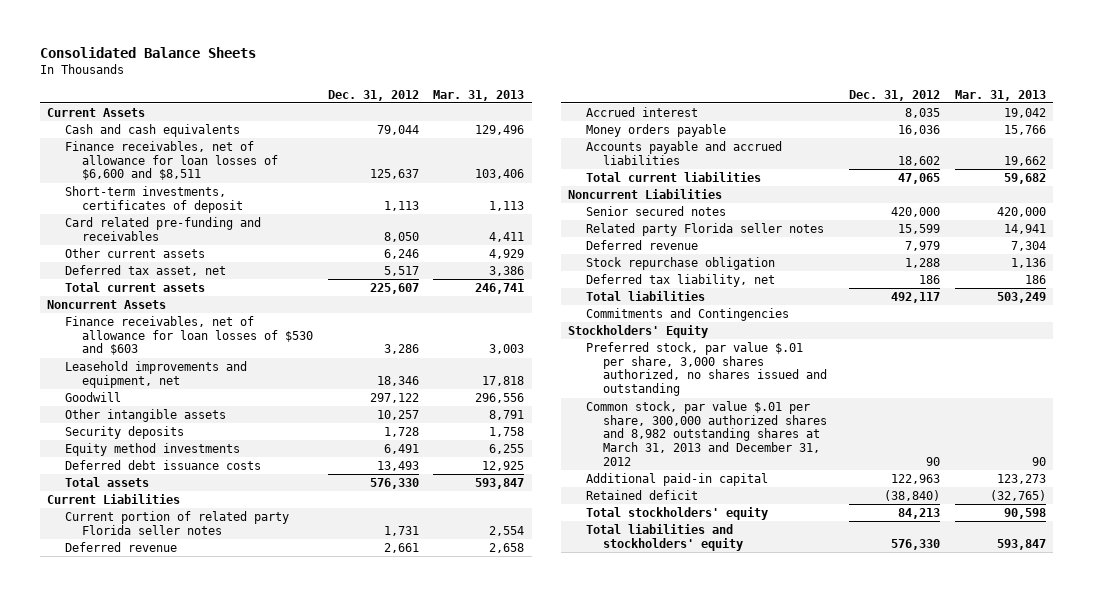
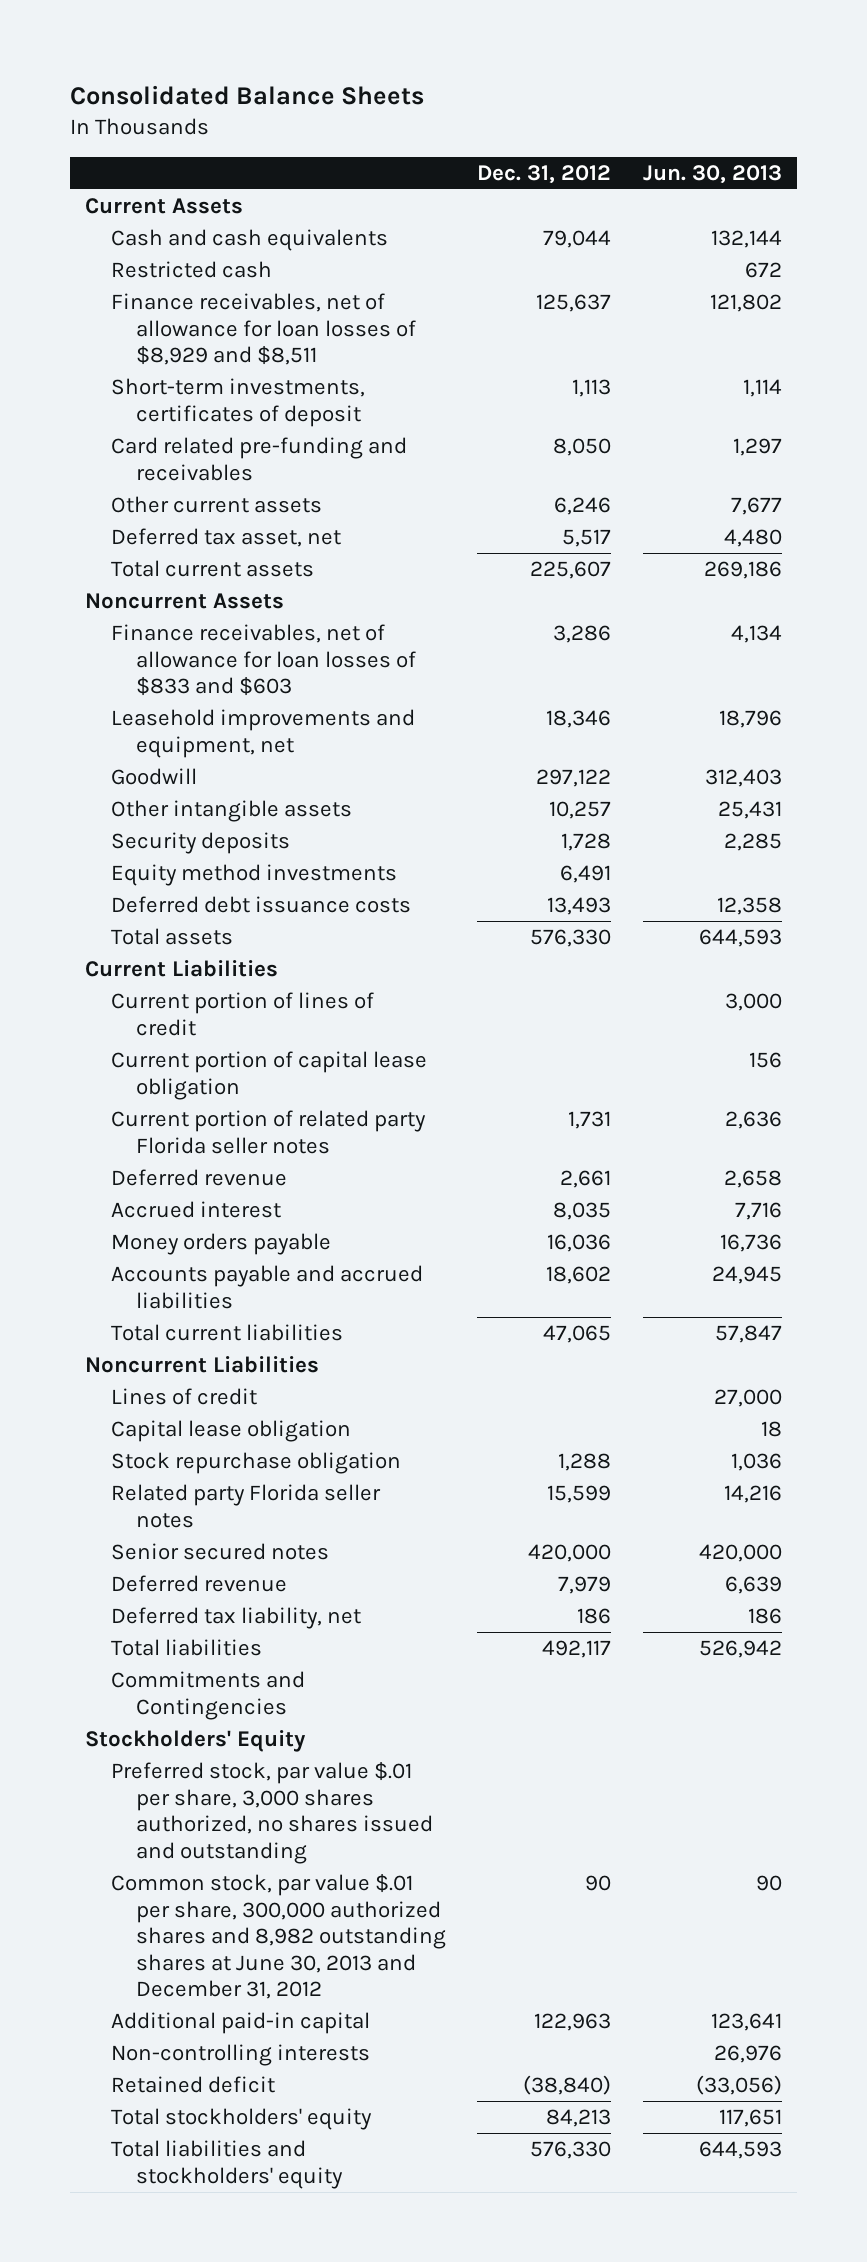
- | Dec. 31, 2012 | Mar. 31, 2013
+ | Dec. 31, 2012 | Jun. 30, 2013
- Finance receivables, net of allowance for loan losses of $6,600 and $8,511 | 125,637 | 103,406
+ Restricted cash | | 672
+ Finance receivables, net of allowance for loan losses of $8,929 and $8,511 | 125,637 | 121,802
- Finance receivables, net of allowance for loan losses of $530 and $603 | 3,286 | 3,003
+ Finance receivables, net of allowance for loan losses of $833 and $603 | 3,286 | 4,134
+ Current portion of lines of credit | | 3,000
+ Current portion of capital lease obligation | | 156
+ Lines of credit | | 27,000
+ Capital lease obligation | | 18
moved up: Stock repurchase obligation | 1,288 | 1,036
moved down: Senior secured notes | 420,000 | 420,000
- Common stock, par value $.01 per share, 300,000 authorized shares and 8,982 outstanding shares at March 31, 2013 and December 31, 2012 | 90 | 90
+ Common stock, par value $.01 per share, 300,000 authorized shares and 8,982 outstanding shares at June 30, 2013 and December 31, 2012 | 90 | 90
+ Non-controlling interests | | 26,976

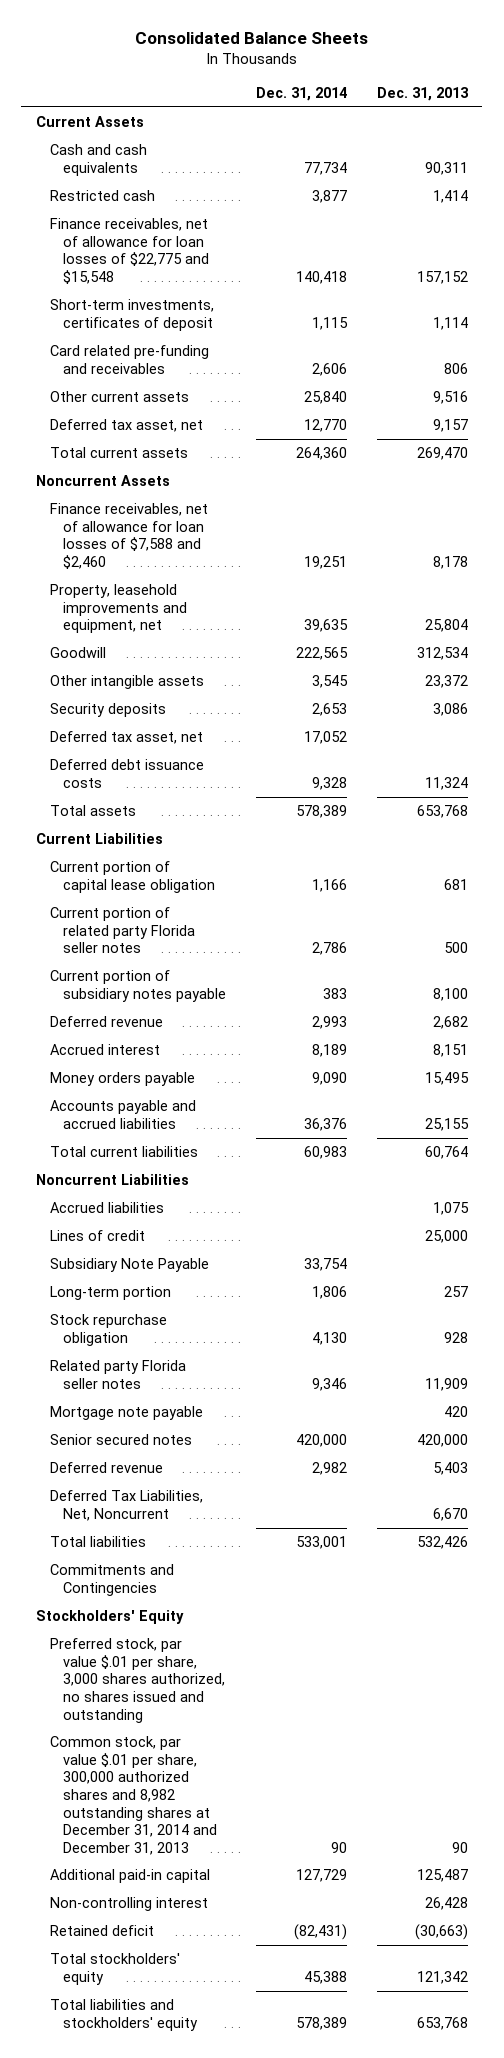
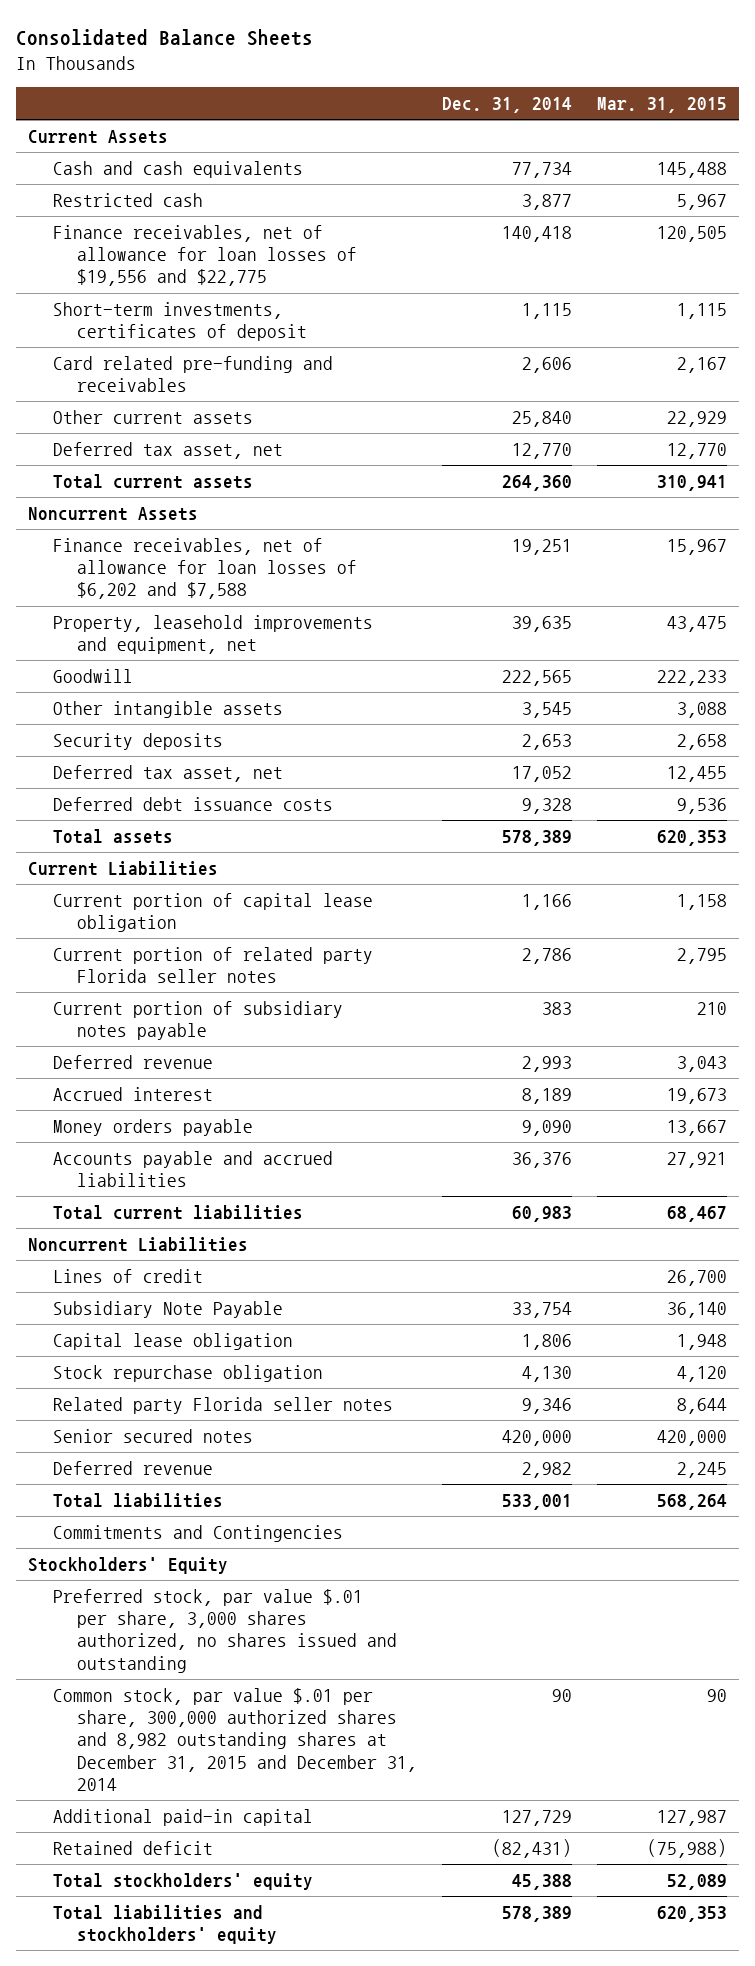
- | Dec. 31, 2014 | Dec. 31, 2013
+ | Dec. 31, 2014 | Mar. 31, 2015
- Finance receivables, net of allowance for loan losses of $22,775 and $15,548 | 140,418 | 157,152
+ Finance receivables, net of allowance for loan losses of $19,556 and $22,775 | 140,418 | 120,505
- Finance receivables, net of allowance for loan losses of $7,588 and $2,460 | 19,251 | 8,178
+ Finance receivables, net of allowance for loan losses of $6,202 and $7,588 | 19,251 | 15,967
- Accrued liabilities | | 1,075
- Long-term portion | 1,806 | 257
+ Capital lease obligation | 1,806 | 1,948
- Mortgage note payable | | 420
- Deferred Tax Liabilities, Net, Noncurrent | | 6,670
- Common stock, par value $.01 per share, 300,000 authorized shares and 8,982 outstanding shares at December 31, 2014 and December 31, 2013 | 90 | 90
+ Common stock, par value $.01 per share, 300,000 authorized shares and 8,982 outstanding shares at December 31, 2015 and December 31, 2014 | 90 | 90
- Non-controlling interest | | 26,428

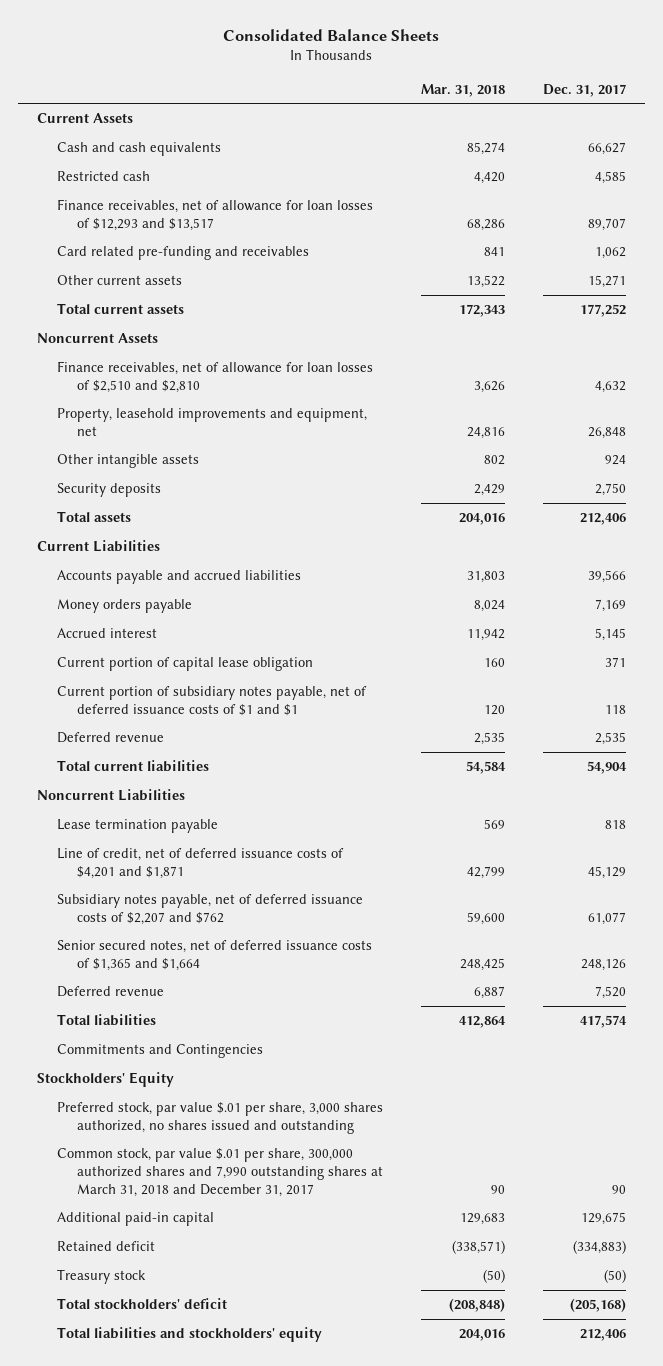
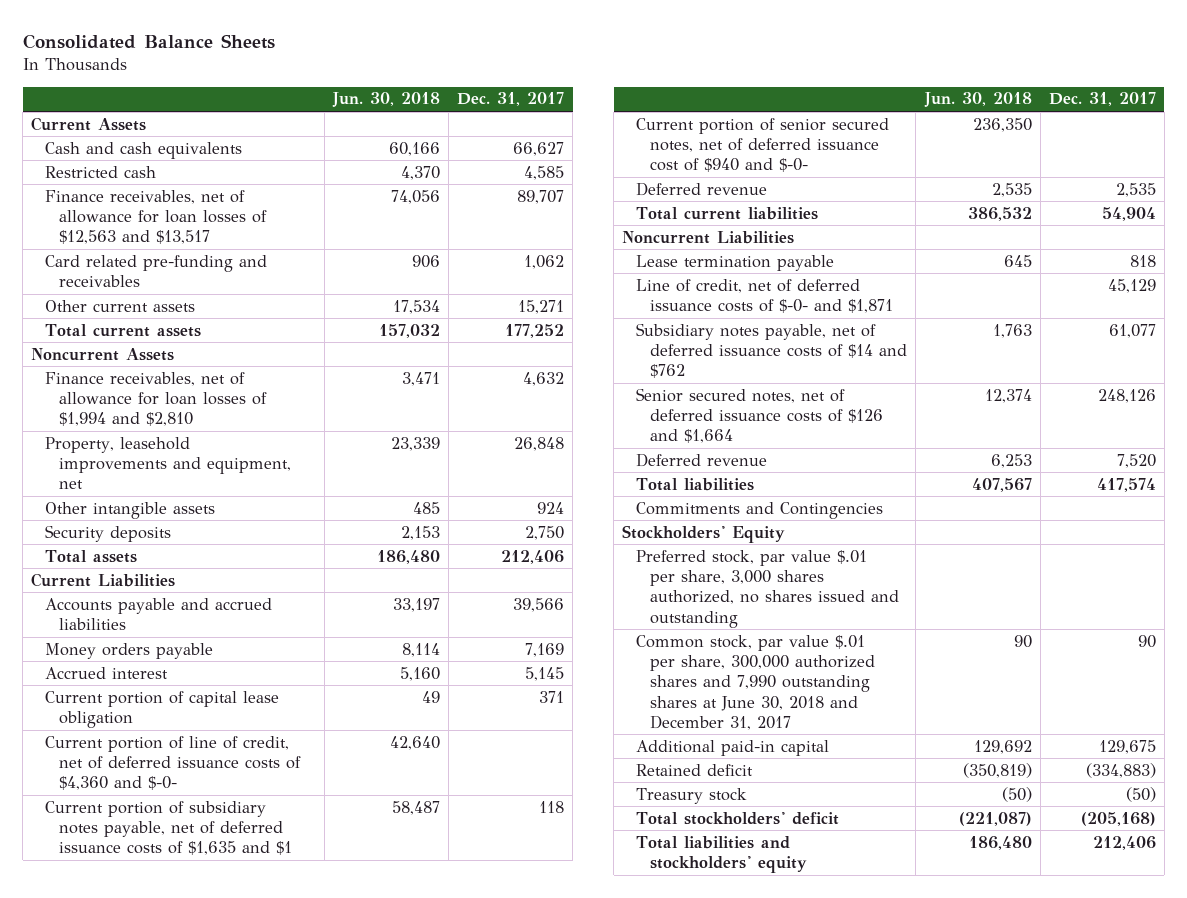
- | Mar. 31, 2018 | Dec. 31, 2017
+ | Jun. 30, 2018 | Dec. 31, 2017
- Finance receivables, net of allowance for loan losses of $12,293 and $13,517 | 68,286 | 89,707
+ Finance receivables, net of allowance for loan losses of $12,563 and $13,517 | 74,056 | 89,707
- Finance receivables, net of allowance for loan losses of $2,510 and $2,810 | 3,626 | 4,632
+ Finance receivables, net of allowance for loan losses of $1,994 and $2,810 | 3,471 | 4,632
- Current portion of subsidiary notes payable, net of deferred issuance costs of $1 and $1 | 120 | 118
+ Current portion of line of credit, net of deferred issuance costs of $4,360 and $-0- | 42,640 |
+ Current portion of subsidiary notes payable, net of deferred issuance costs of $1,635 and $1 | 58,487 | 118
+ Current portion of senior secured notes, net of deferred issuance cost of $940 and $-0- | 236,350 |
- Line of credit, net of deferred issuance costs of $4,201 and $1,871 | 42,799 | 45,129
- Subsidiary notes payable, net of deferred issuance costs of $2,207 and $762 | 59,600 | 61,077
- Senior secured notes, net of deferred issuance costs of $1,365 and $1,664 | 248,425 | 248,126
+ Line of credit, net of deferred issuance costs of $-0- and $1,871 | | 45,129
+ Subsidiary notes payable, net of deferred issuance costs of $14 and $762 | 1,763 | 61,077
+ Senior secured notes, net of deferred issuance costs of $126 and $1,664 | 12,374 | 248,126
- Common stock, par value $.01 per share, 300,000 authorized shares and 7,990 outstanding shares at March 31, 2018 and December 31, 2017 | 90 | 90
+ Common stock, par value $.01 per share, 300,000 authorized shares and 7,990 outstanding shares at June 30, 2018 and December 31, 2017 | 90 | 90

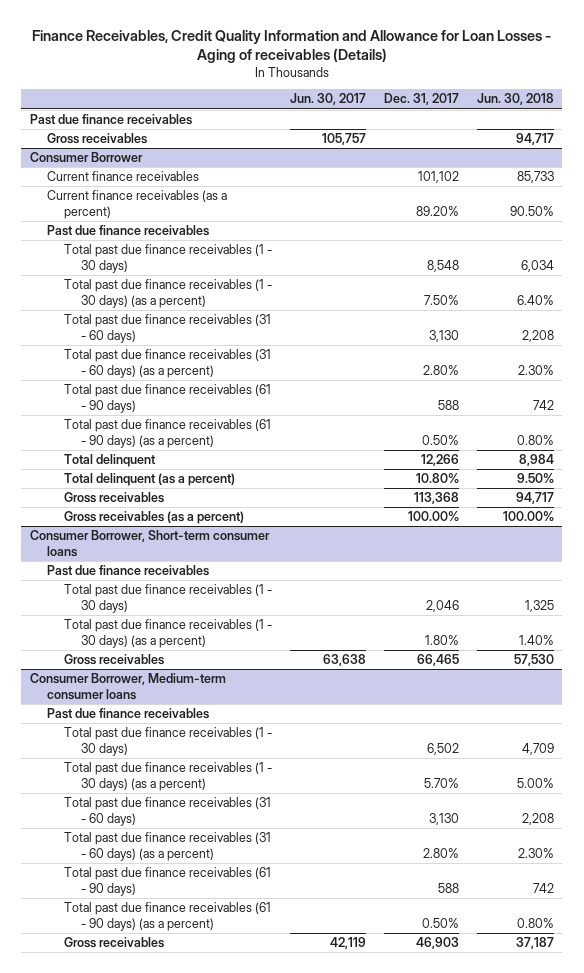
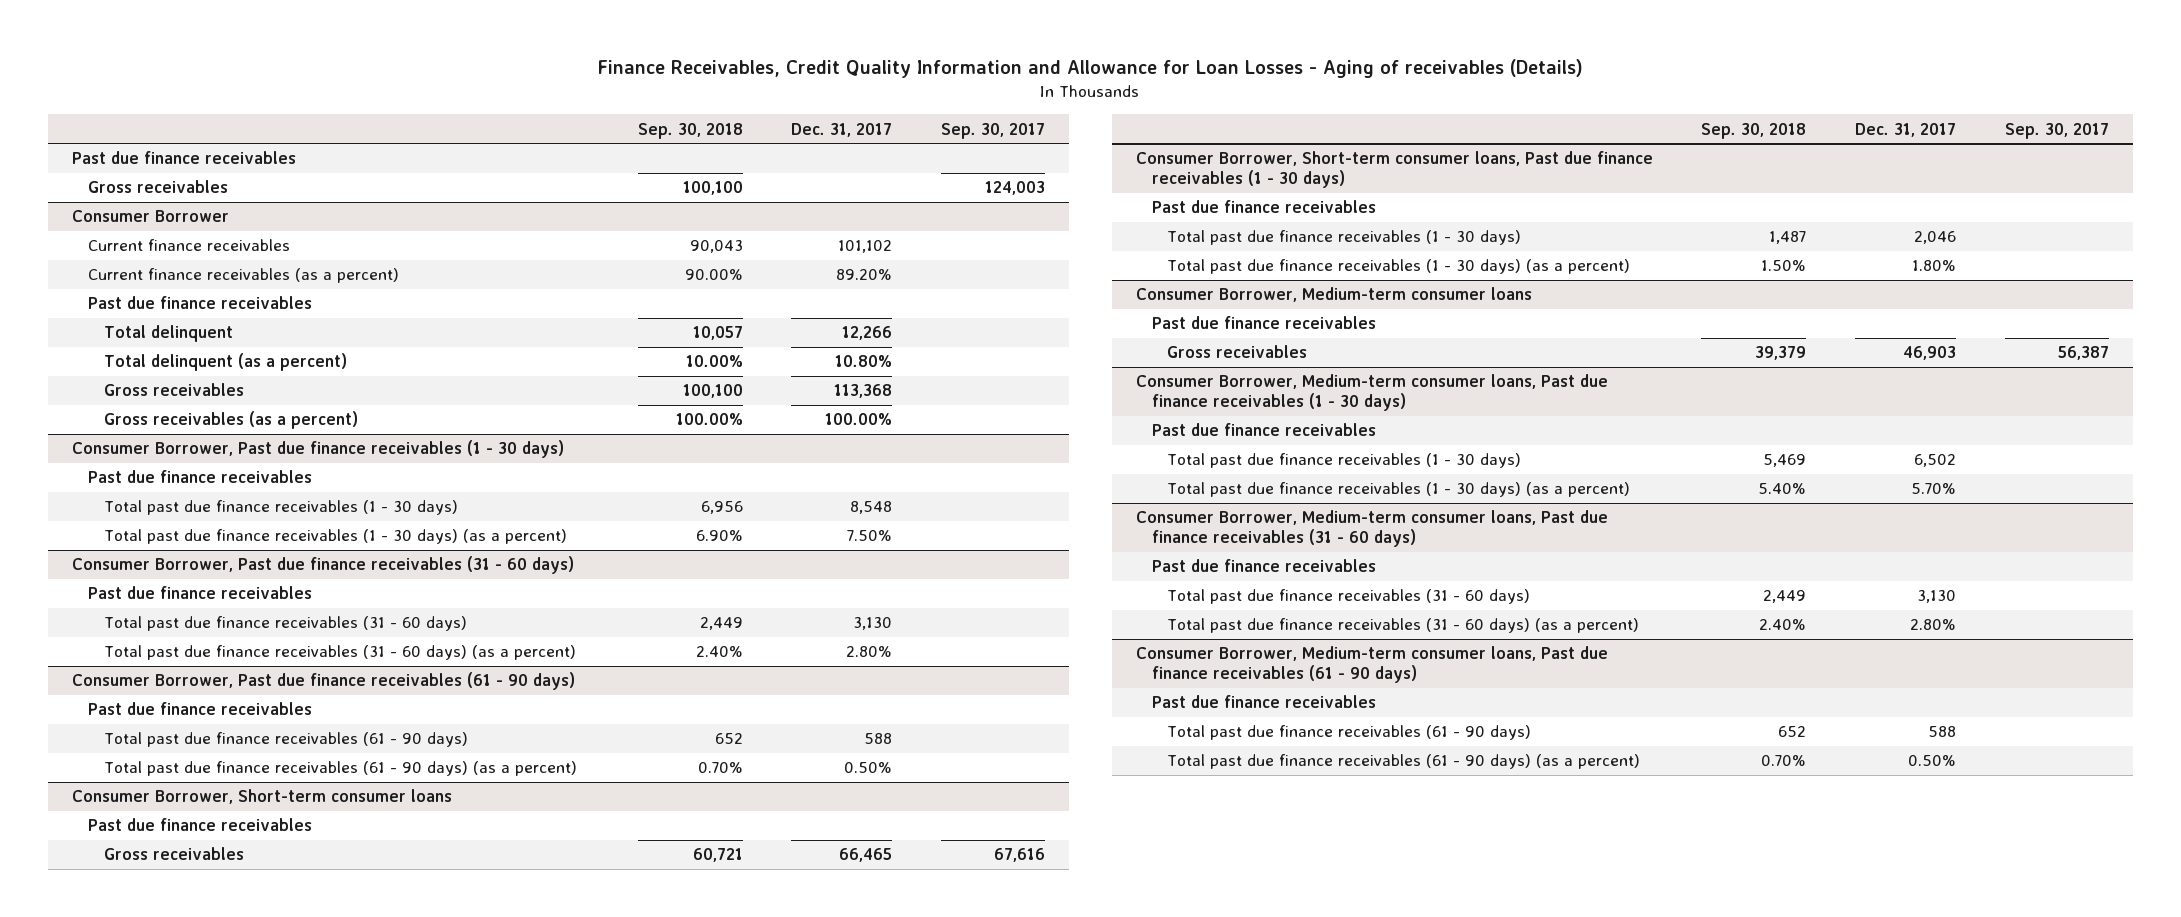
- | Jun. 30, 2017 | Dec. 31, 2017 | Jun. 30, 2018
+ | Sep. 30, 2018 | Dec. 31, 2017 | Sep. 30, 2017
@ Consumer Borrower
moved up: Total delinquent | 10,057 | 12,266 |
moved up: Total delinquent (as a percent) | 10.00% | 10.80% |
moved up: Gross receivables | 100,100 | 113,368 |
moved up: Gross receivables (as a percent) | 100.00% | 100.00% |
+ Consumer Borrower, Past due finance receivables (1 - 30 days)
+ Past due finance receivables
+ Consumer Borrower, Past due finance receivables (31 - 60 days)
+ Past due finance receivables
+ Consumer Borrower, Past due finance receivables (61 - 90 days)
+ Past due finance receivables
@ Consumer Borrower, Short-term consumer loans
moved up: Gross receivables | 60,721 | 66,465 | 67,616
+ Consumer Borrower, Short-term consumer loans, Past due finance receivables (1 - 30 days)
+ Past due finance receivables
@ Consumer Borrower, Medium-term consumer loans
moved up: Gross receivables | 39,379 | 46,903 | 56,387
+ Consumer Borrower, Medium-term consumer loans, Past due finance receivables (1 - 30 days)
+ Past due finance receivables
+ Consumer Borrower, Medium-term consumer loans, Past due finance receivables (31 - 60 days)
+ Past due finance receivables
+ Consumer Borrower, Medium-term consumer loans, Past due finance receivables (61 - 90 days)
+ Past due finance receivables

